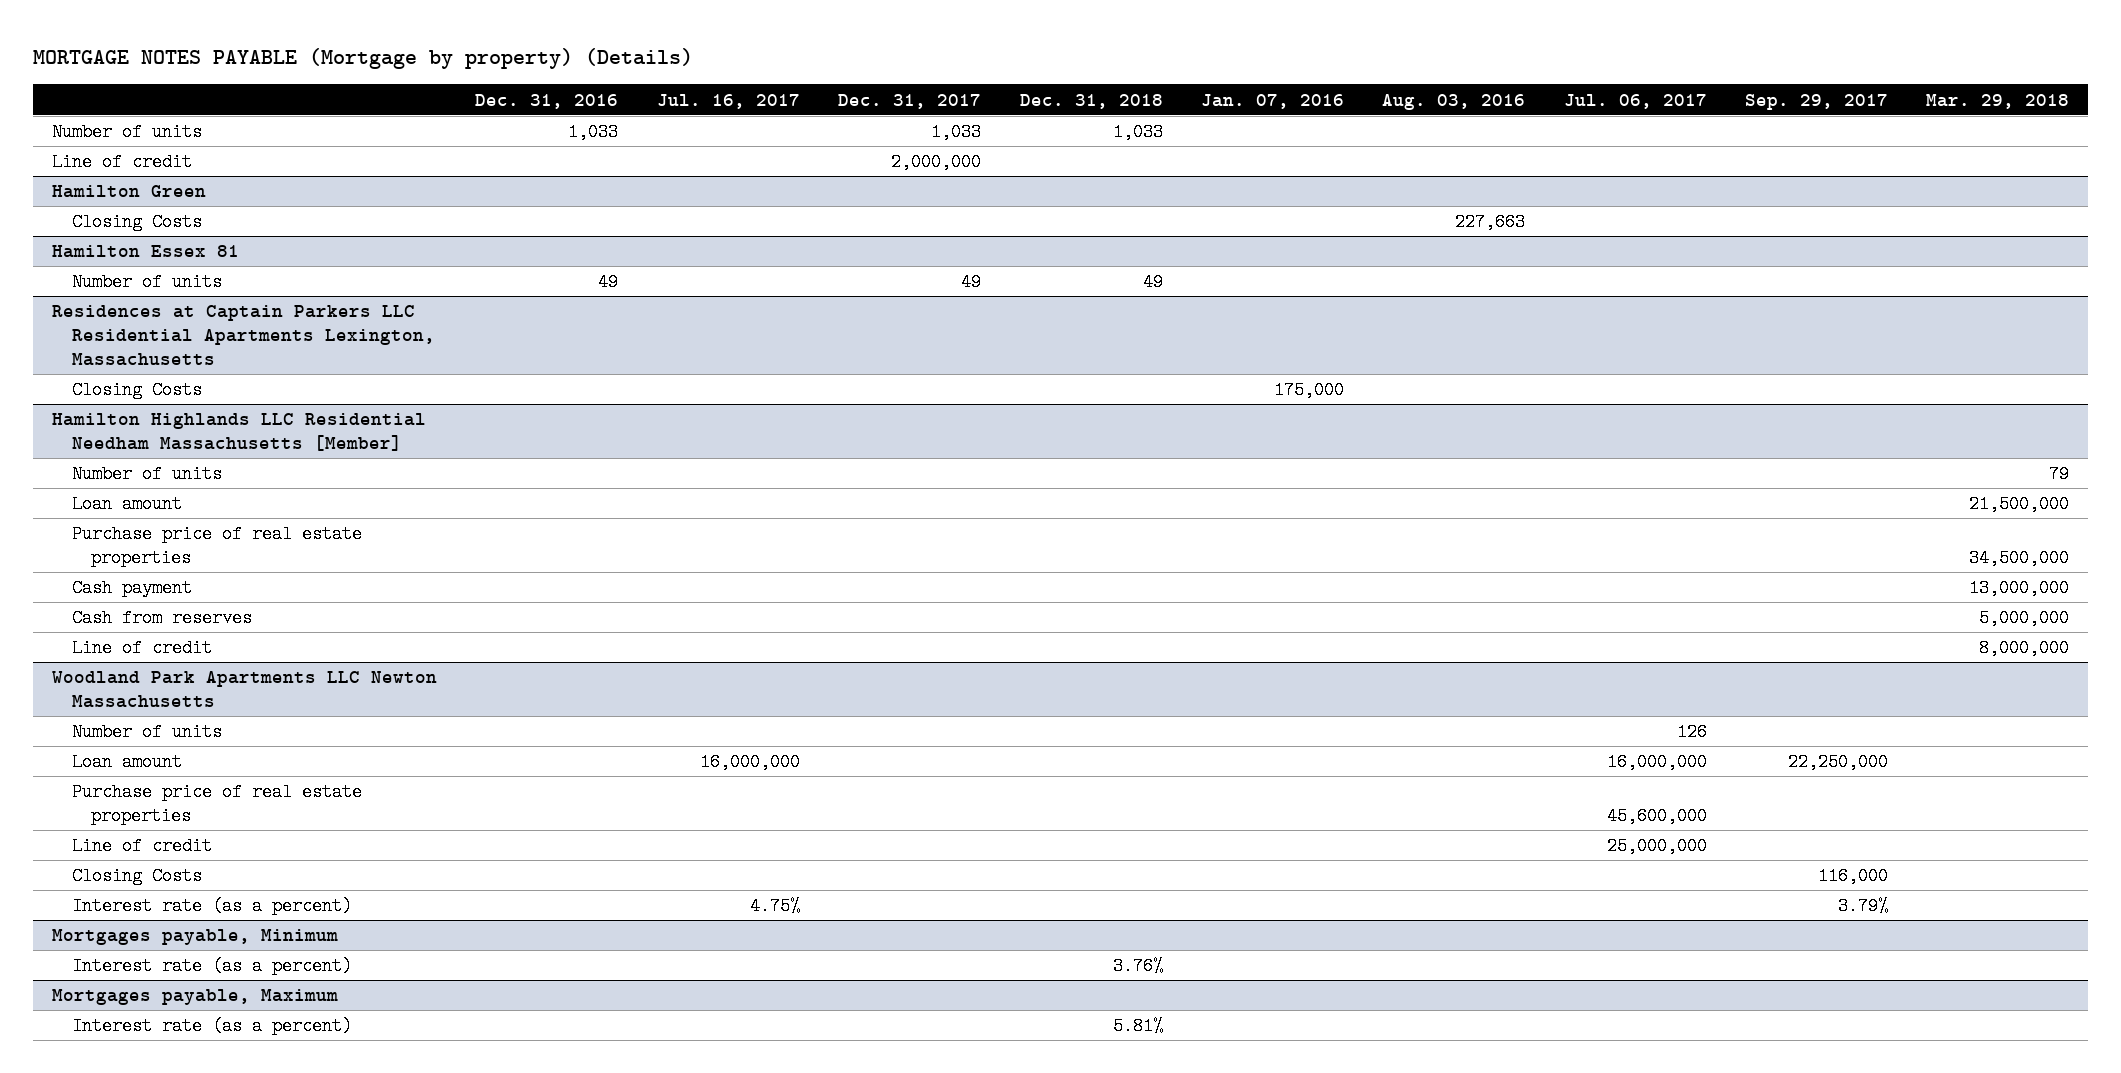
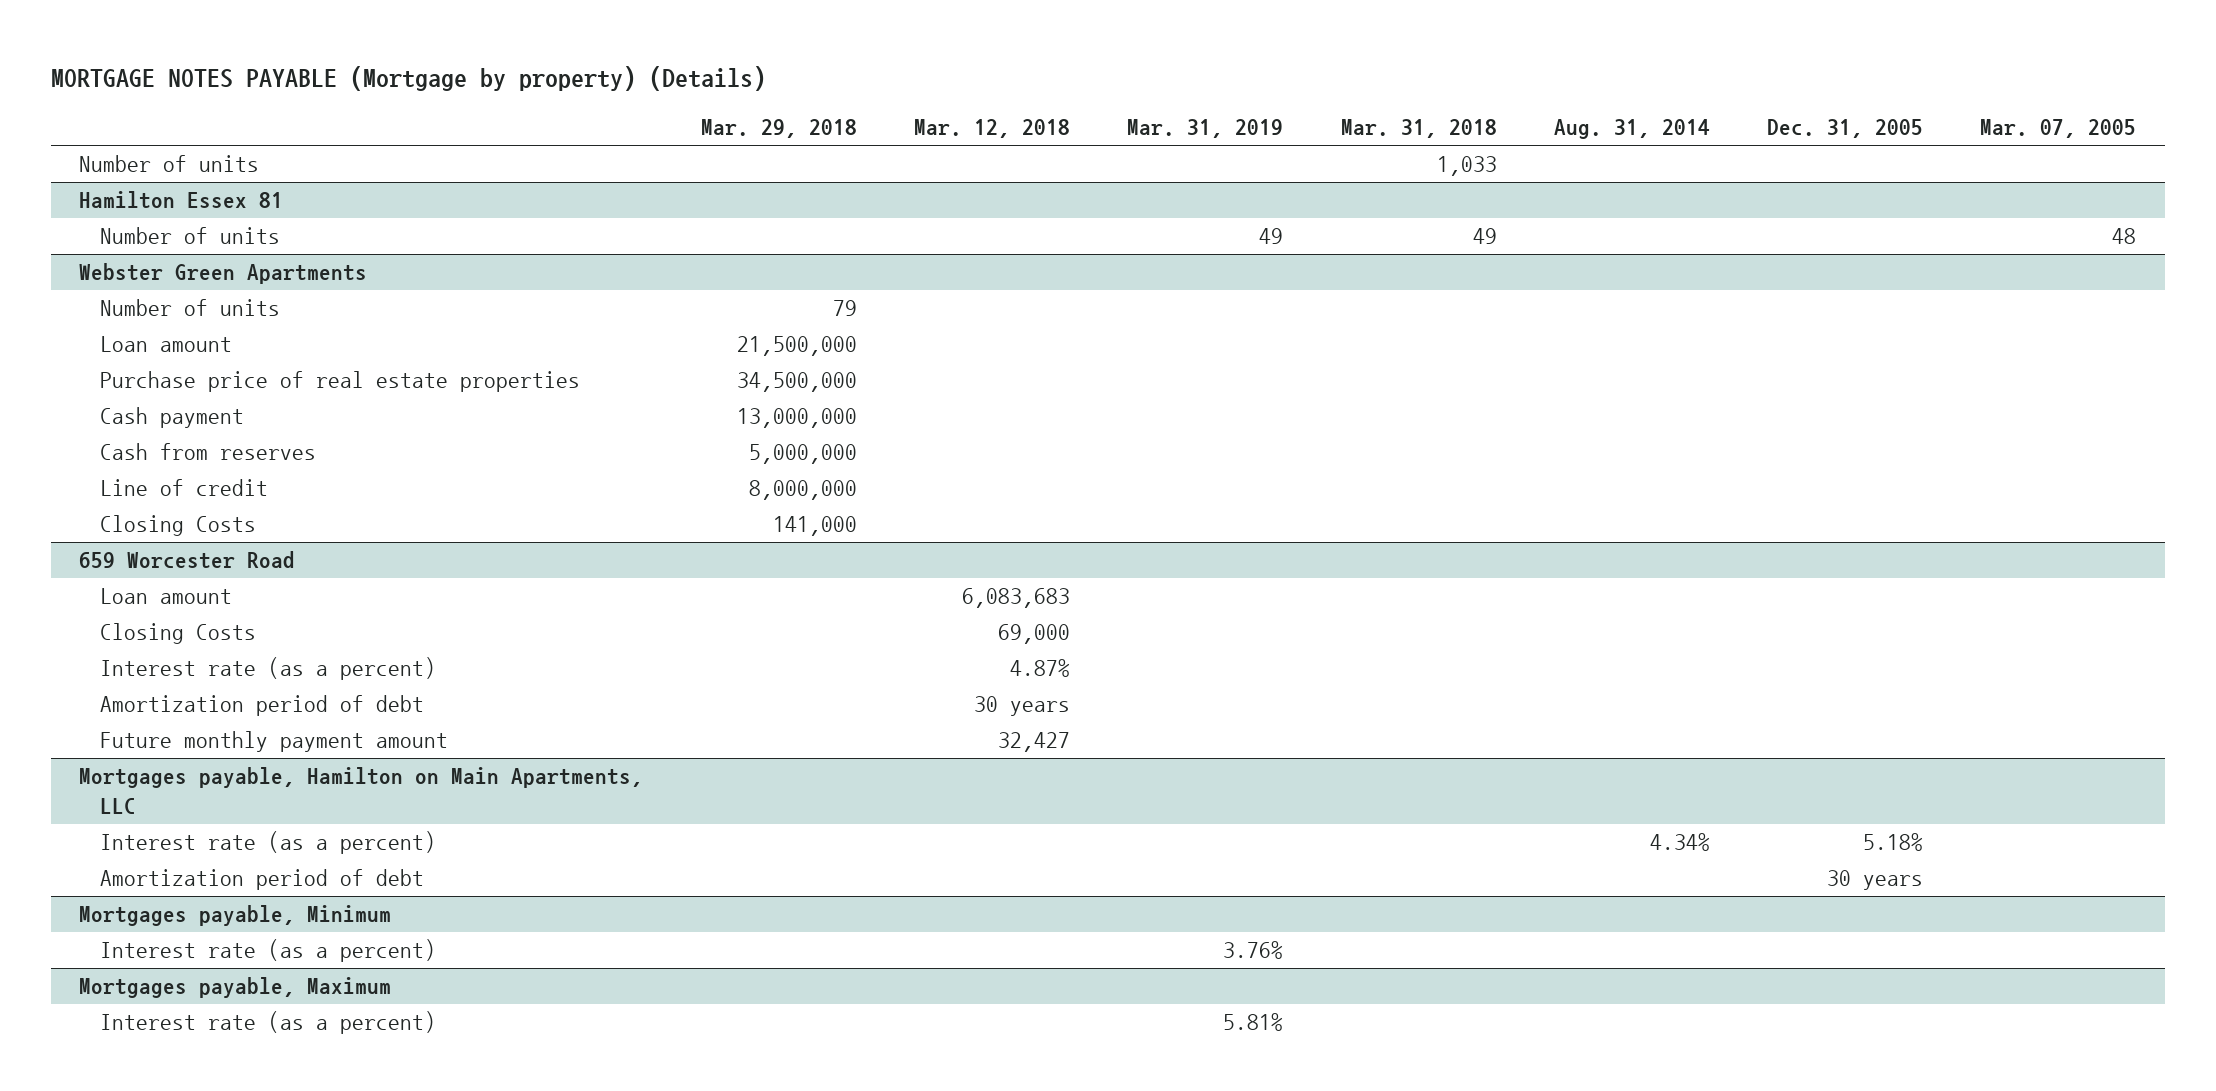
- | Dec. 31, 2016 | Jul. 16, 2017 | Dec. 31, 2017 | Dec. 31, 2018 | Jan. 07, 2016 | Aug. 03, 2016 | Jul. 06, 2017 | Sep. 29, 2017 | Mar. 29, 2018
+ | Mar. 29, 2018 | Mar. 12, 2018 | Mar. 31, 2019 | Mar. 31, 2018 | Aug. 31, 2014 | Dec. 31, 2005 | Mar. 07, 2005
- Line of credit | | | 2,000,000 | | | | | |
- Hamilton Green
- Closing Costs | | | | | | 227,663 | | |
- Residences at Captain Parkers LLC Residential Apartments Lexington, Massachusetts
- Closing Costs | | | | | 175,000 | | | |
- Hamilton Highlands LLC Residential Needham Massachusetts [Member]
+ Webster Green Apartments
- Woodland Park Apartments LLC Newton Massachusetts
- Number of units | | | | | | | 126 | |
- Loan amount | | 16,000,000 | | | | | 16,000,000 | 22,250,000 |
- Purchase price of real estate properties | | | | | | | 45,600,000 | |
- Line of credit | | | | | | | 25,000,000 | |
- Closing Costs | | | | | | | | 116,000 |
- Interest rate (as a percent) | | 4.75% | | | | | | 3.79% |
+ Closing Costs | 141,000 | | | | | |
+ 659 Worcester Road
+ Loan amount | | 6,083,683 | | | | |
+ Closing Costs | | 69,000 | | | | |
+ Interest rate (as a percent) | | 4.87% | | | | |
+ Amortization period of debt | | 30 years | | | | |
+ Future monthly payment amount | | 32,427 | | | | |
+ Mortgages payable, Hamilton on Main Apartments, LLC
+ Interest rate (as a percent) | | | | | 4.34% | 5.18% |
+ Amortization period of debt | | | | | | 30 years |

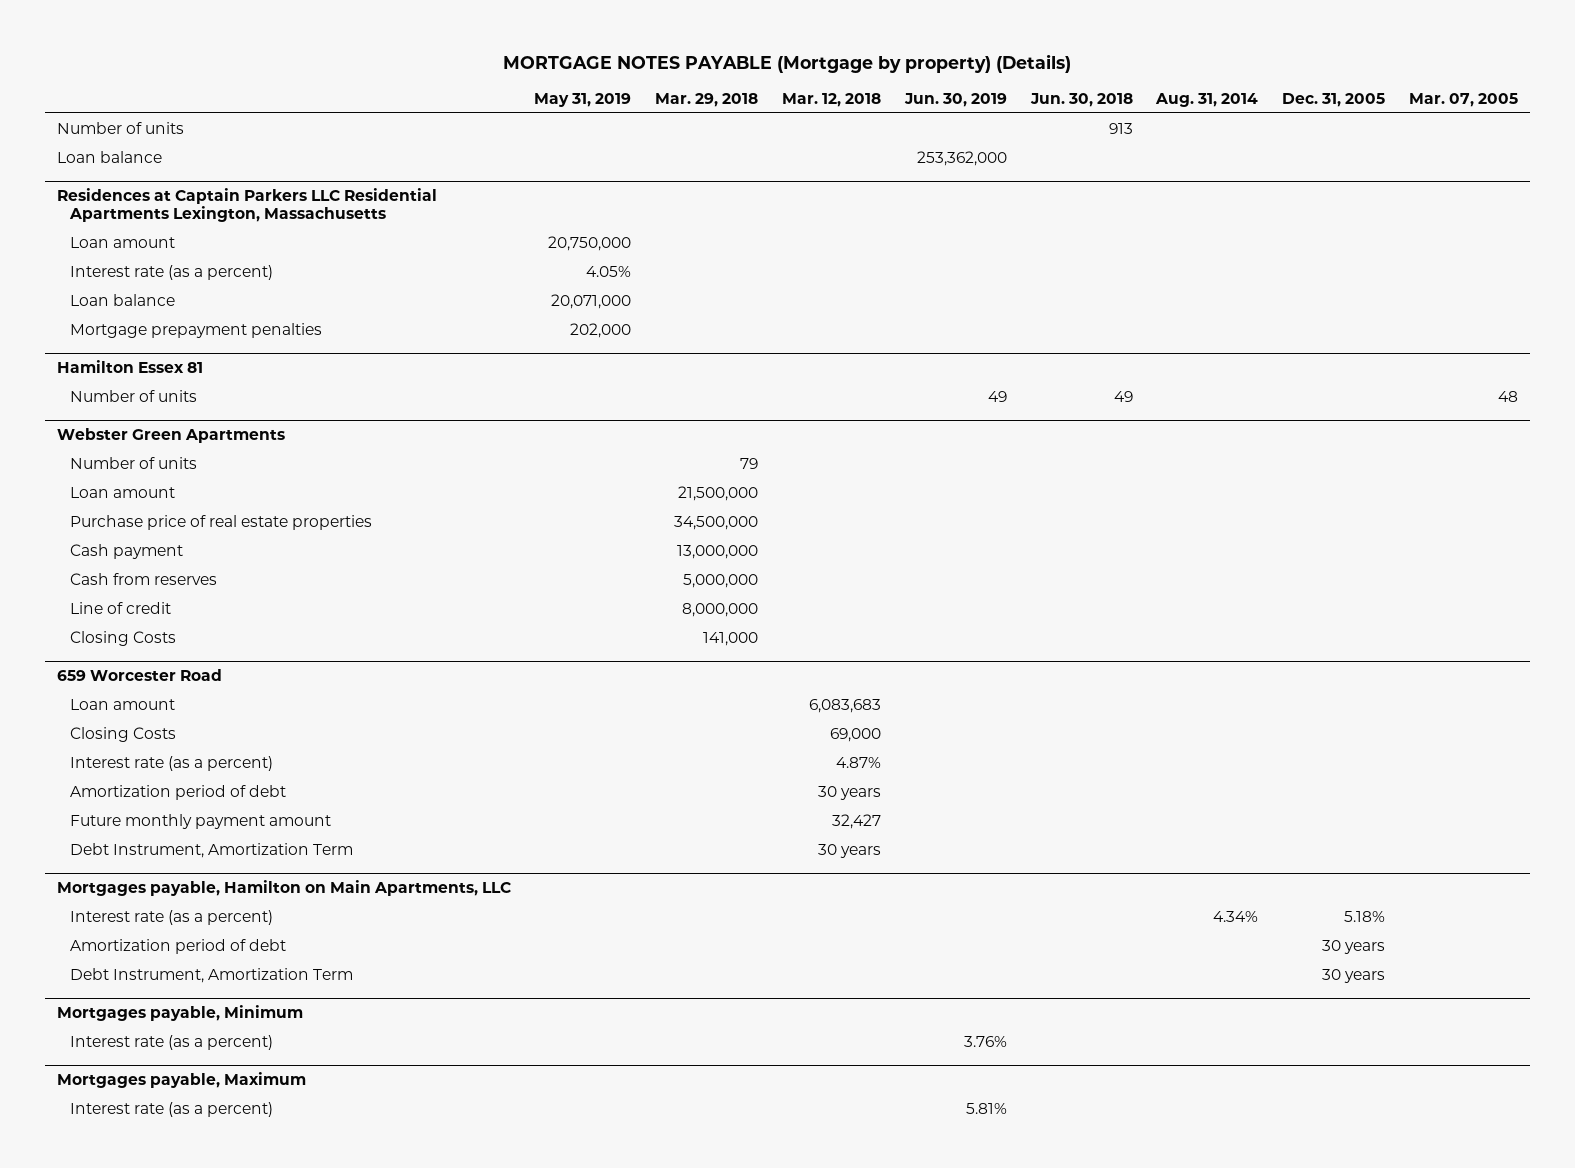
- | Mar. 29, 2018 | Mar. 12, 2018 | Mar. 31, 2019 | Mar. 31, 2018 | Aug. 31, 2014 | Dec. 31, 2005 | Mar. 07, 2005
+ | May 31, 2019 | Mar. 29, 2018 | Mar. 12, 2018 | Jun. 30, 2019 | Jun. 30, 2018 | Aug. 31, 2014 | Dec. 31, 2005 | Mar. 07, 2005
+ Loan balance | | | | 253,362,000 | | | |
+ Residences at Captain Parkers LLC Residential Apartments Lexington, Massachusetts
+ Loan amount | 20,750,000 | | | | | | |
+ Interest rate (as a percent) | 4.05% | | | | | | |
+ Loan balance | 20,071,000 | | | | | | |
+ Mortgage prepayment penalties | 202,000 | | | | | | |
@ 659 Worcester Road
+ Debt Instrument, Amortization Term | | | 30 years | | | | |
@ Mortgages payable, Hamilton on Main Apartments, LLC
+ Debt Instrument, Amortization Term | | | | | | | 30 years |

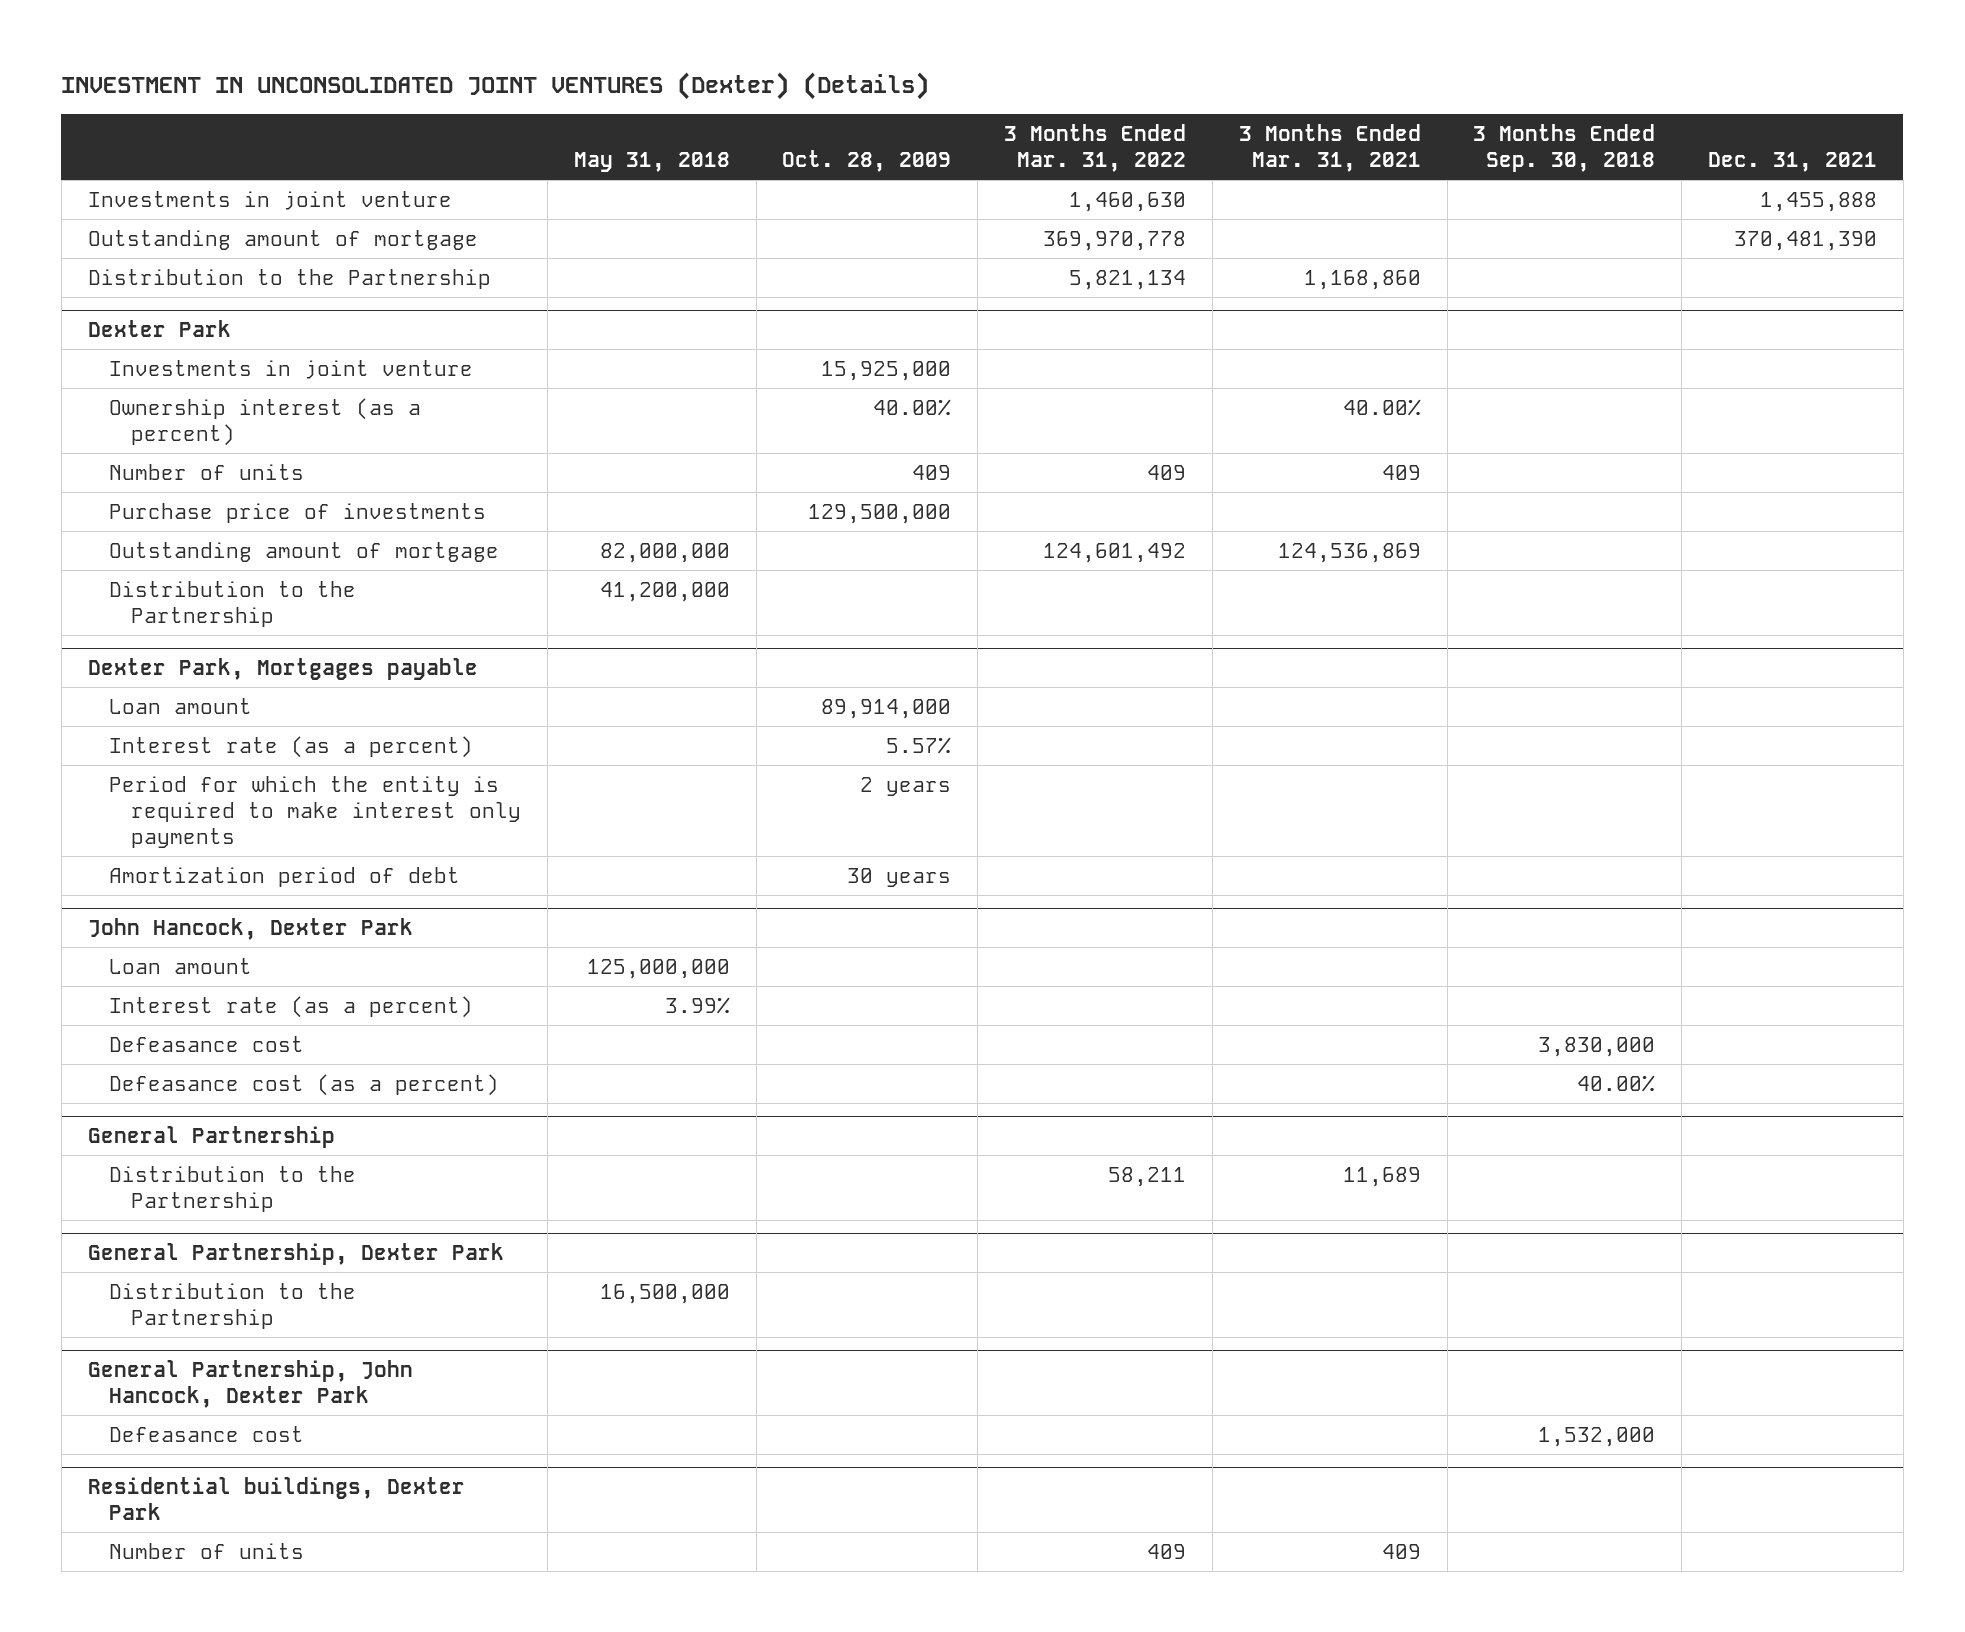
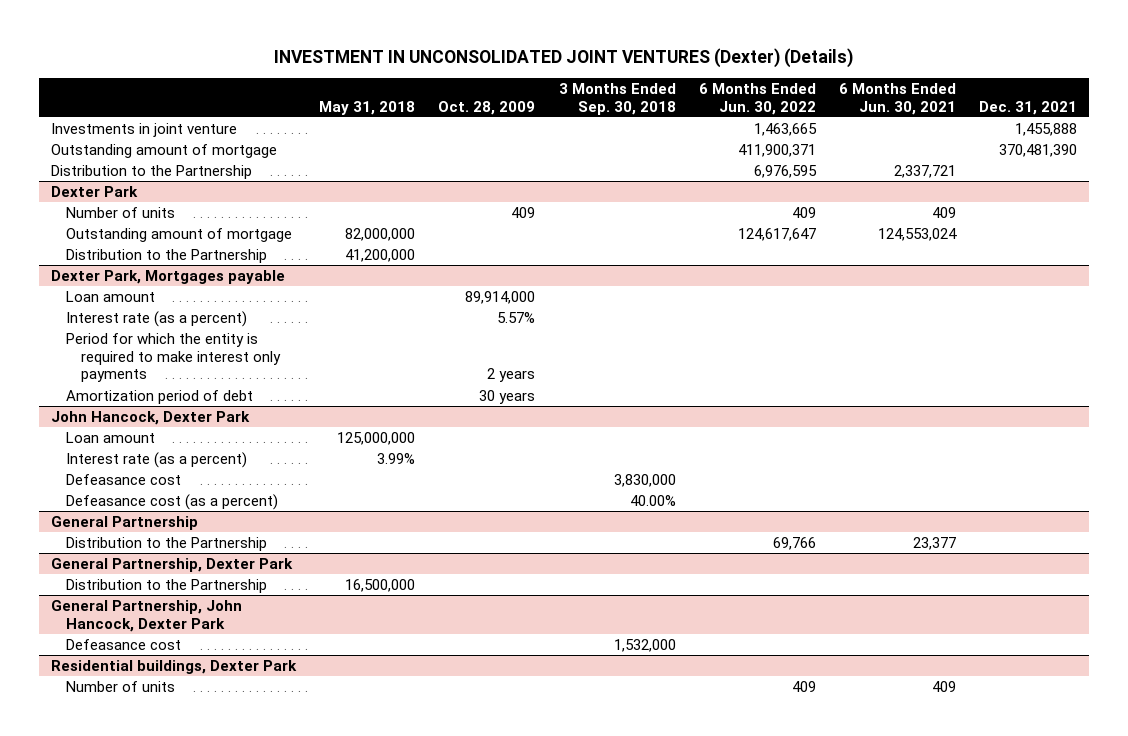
- | May 31, 2018 | Oct. 28, 2009 | 3 Months Ended Mar. 31, 2022 | 3 Months Ended Mar. 31, 2021 | 3 Months Ended Sep. 30, 2018 | Dec. 31, 2021
+ | May 31, 2018 | Oct. 28, 2009 | 3 Months Ended Sep. 30, 2018 | 6 Months Ended Jun. 30, 2022 | 6 Months Ended Jun. 30, 2021 | Dec. 31, 2021
@ Dexter Park
- Investments in joint venture | | 15,925,000 | | | |
- Ownership interest (as a percent) | | 40.00% | | 40.00% | |
- Purchase price of investments | | 129,500,000 | | | |

